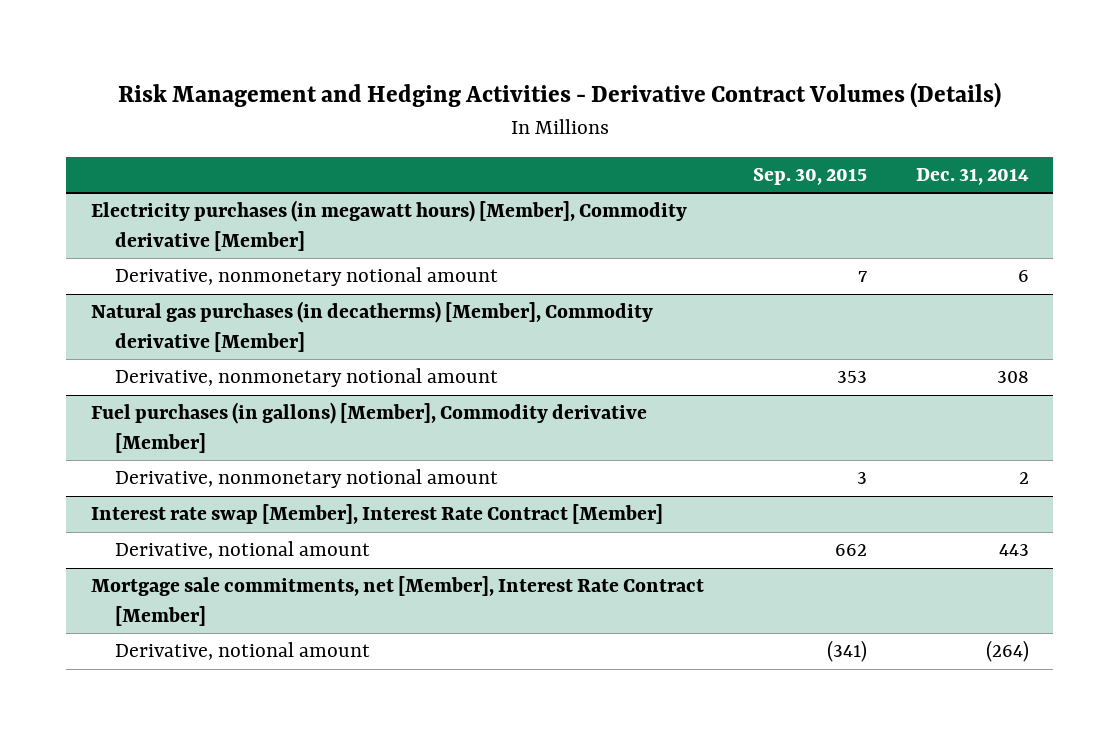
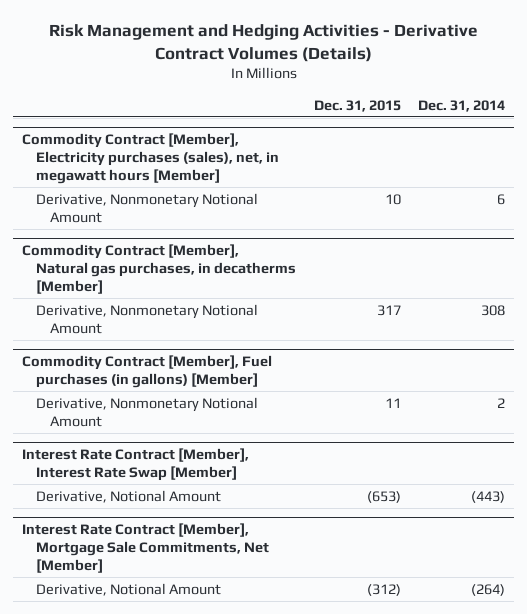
- | Sep. 30, 2015 | Dec. 31, 2014
+ | Dec. 31, 2015 | Dec. 31, 2014
- Electricity purchases (in megawatt hours) [Member], Commodity derivative [Member]
- Derivative, nonmonetary notional amount | 7 | 6
- Natural gas purchases (in decatherms) [Member], Commodity derivative [Member]
- Derivative, nonmonetary notional amount | 353 | 308
- Fuel purchases (in gallons) [Member], Commodity derivative [Member]
- Derivative, nonmonetary notional amount | 3 | 2
- Interest rate swap [Member], Interest Rate Contract [Member]
- Derivative, notional amount | 662 | 443
- Mortgage sale commitments, net [Member], Interest Rate Contract [Member]
- Derivative, notional amount | (341) | (264)
+ Commodity Contract [Member], Electricity purchases (sales), net, in megawatt hours [Member]
+ Derivative, Nonmonetary Notional Amount | 10 | 6
+ Commodity Contract [Member], Natural gas purchases, in decatherms [Member]
+ Derivative, Nonmonetary Notional Amount | 317 | 308
+ Commodity Contract [Member], Fuel purchases (in gallons) [Member]
+ Derivative, Nonmonetary Notional Amount | 11 | 2
+ Interest Rate Contract [Member], Interest Rate Swap [Member]
+ Derivative, Notional Amount | (653) | (443)
+ Interest Rate Contract [Member], Mortgage Sale Commitments, Net [Member]
+ Derivative, Notional Amount | (312) | (264)

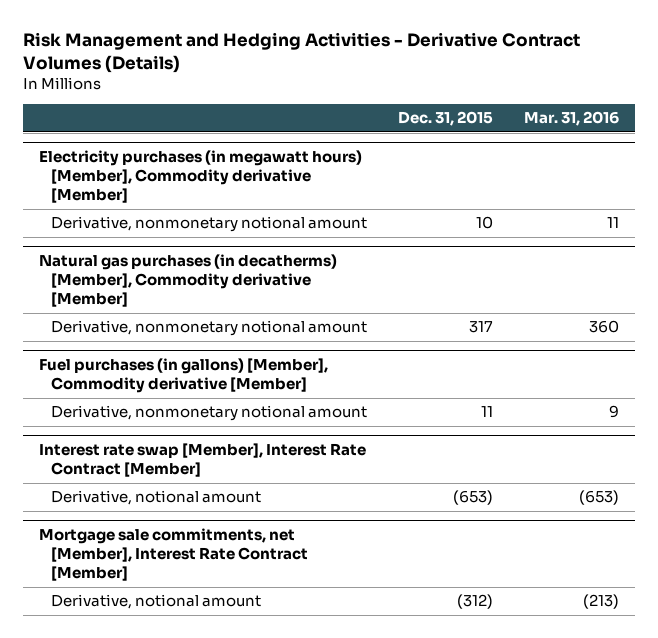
- | Dec. 31, 2015 | Dec. 31, 2014
+ | Dec. 31, 2015 | Mar. 31, 2016
- Commodity Contract [Member], Electricity purchases (sales), net, in megawatt hours [Member]
- Derivative, Nonmonetary Notional Amount | 10 | 6
- Commodity Contract [Member], Natural gas purchases, in decatherms [Member]
- Derivative, Nonmonetary Notional Amount | 317 | 308
- Commodity Contract [Member], Fuel purchases (in gallons) [Member]
- Derivative, Nonmonetary Notional Amount | 11 | 2
- Interest Rate Contract [Member], Interest Rate Swap [Member]
- Derivative, Notional Amount | (653) | (443)
- Interest Rate Contract [Member], Mortgage Sale Commitments, Net [Member]
- Derivative, Notional Amount | (312) | (264)
+ Electricity purchases (in megawatt hours) [Member], Commodity derivative [Member]
+ Derivative, nonmonetary notional amount | 10 | 11
+ Natural gas purchases (in decatherms) [Member], Commodity derivative [Member]
+ Derivative, nonmonetary notional amount | 317 | 360
+ Fuel purchases (in gallons) [Member], Commodity derivative [Member]
+ Derivative, nonmonetary notional amount | 11 | 9
+ Interest rate swap [Member], Interest Rate Contract [Member]
+ Derivative, notional amount | (653) | (653)
+ Mortgage sale commitments, net [Member], Interest Rate Contract [Member]
+ Derivative, notional amount | (312) | (213)

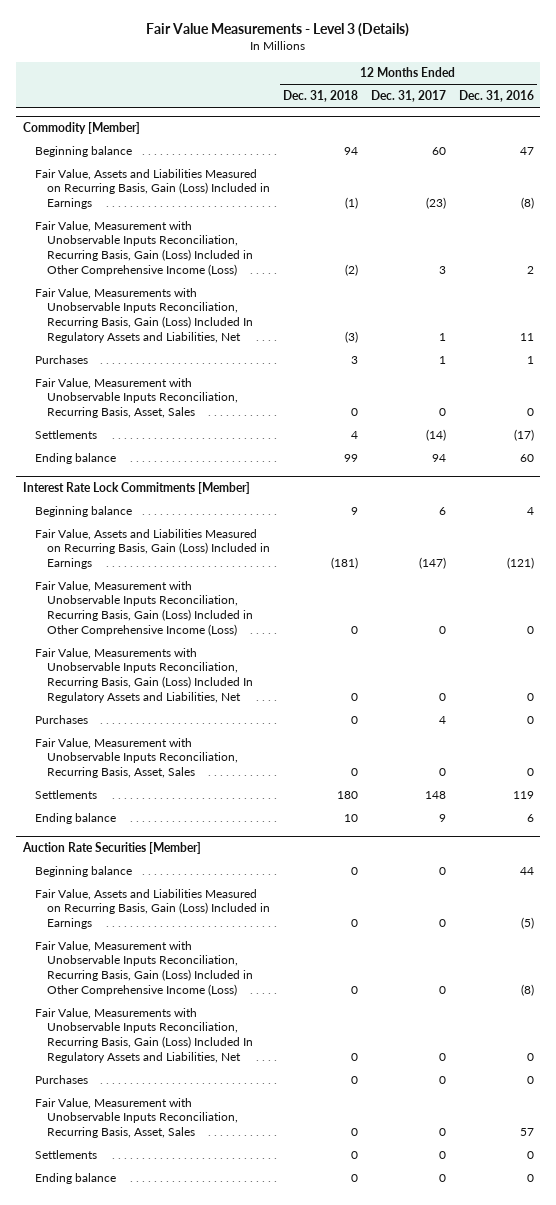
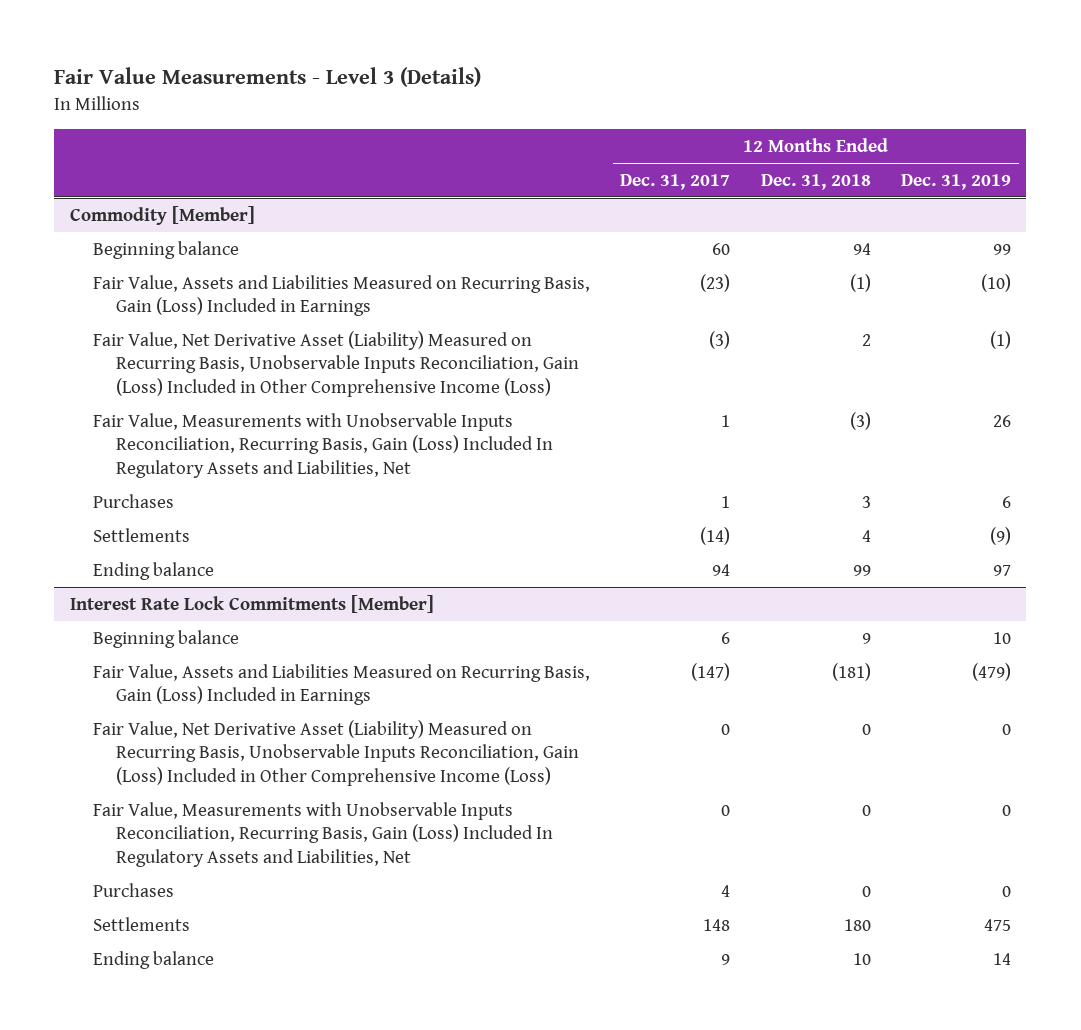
- | 12 Months Ended Dec. 31, 2018 | 12 Months Ended Dec. 31, 2017 | 12 Months Ended Dec. 31, 2016
+ | 12 Months Ended Dec. 31, 2017 | 12 Months Ended Dec. 31, 2018 | 12 Months Ended Dec. 31, 2019
@ Commodity [Member]
- Fair Value, Measurement with Unobservable Inputs Reconciliation, Recurring Basis, Gain (Loss) Included in Other Comprehensive Income (Loss) | (2) | 3 | 2
+ Fair Value, Net Derivative Asset (Liability) Measured on Recurring Basis, Unobservable Inputs Reconciliation, Gain (Loss) Included in Other Comprehensive Income (Loss) | (3) | 2 | (1)
- Fair Value, Measurement with Unobservable Inputs Reconciliation, Recurring Basis, Asset, Sales | 0 | 0 | 0
@ Interest Rate Lock Commitments [Member]
- Fair Value, Measurement with Unobservable Inputs Reconciliation, Recurring Basis, Gain (Loss) Included in Other Comprehensive Income (Loss) | 0 | 0 | 0
+ Fair Value, Net Derivative Asset (Liability) Measured on Recurring Basis, Unobservable Inputs Reconciliation, Gain (Loss) Included in Other Comprehensive Income (Loss) | 0 | 0 | 0
- Fair Value, Measurement with Unobservable Inputs Reconciliation, Recurring Basis, Asset, Sales | 0 | 0 | 0
- Auction Rate Securities [Member]
- Beginning balance | 0 | 0 | 44
- Fair Value, Assets and Liabilities Measured on Recurring Basis, Gain (Loss) Included in Earnings | 0 | 0 | (5)
- Fair Value, Measurement with Unobservable Inputs Reconciliation, Recurring Basis, Gain (Loss) Included in Other Comprehensive Income (Loss) | 0 | 0 | (8)
- Fair Value, Measurements with Unobservable Inputs Reconciliation, Recurring Basis, Gain (Loss) Included In Regulatory Assets and Liabilities, Net | 0 | 0 | 0
- Purchases | 0 | 0 | 0
- Fair Value, Measurement with Unobservable Inputs Reconciliation, Recurring Basis, Asset, Sales | 0 | 0 | 57
- Settlements | 0 | 0 | 0
- Ending balance | 0 | 0 | 0

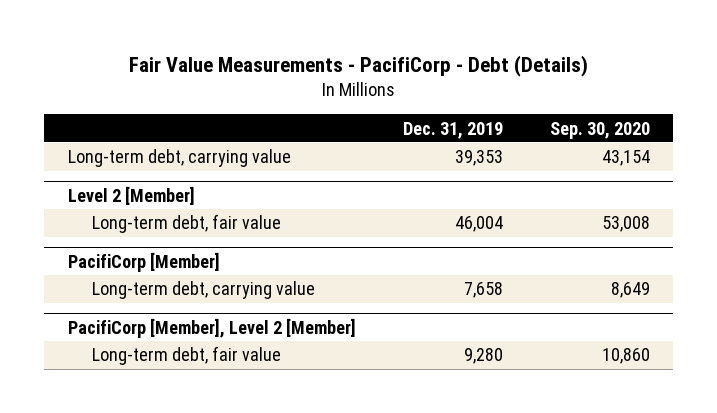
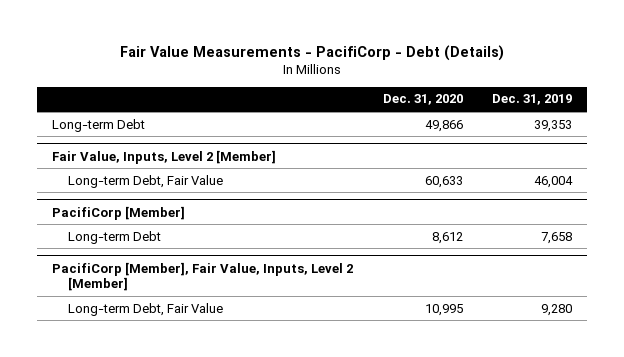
- | Dec. 31, 2019 | Sep. 30, 2020
+ | Dec. 31, 2020 | Dec. 31, 2019
- Long-term debt, carrying value | 39,353 | 43,154
- Level 2 [Member]
- Long-term debt, fair value | 46,004 | 53,008
+ Long-term Debt | 49,866 | 39,353
+ Fair Value, Inputs, Level 2 [Member]
+ Long-term Debt, Fair Value | 60,633 | 46,004
@ PacifiCorp [Member]
- Long-term debt, carrying value | 7,658 | 8,649
- PacifiCorp [Member], Level 2 [Member]
- Long-term debt, fair value | 9,280 | 10,860
@ PacifiCorp [Member]
+ Long-term Debt | 8,612 | 7,658
+ PacifiCorp [Member], Fair Value, Inputs, Level 2 [Member]
+ Long-term Debt, Fair Value | 10,995 | 9,280

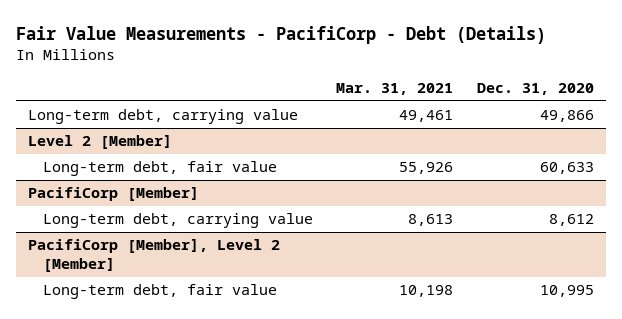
- | Dec. 31, 2020 | Dec. 31, 2019
+ | Mar. 31, 2021 | Dec. 31, 2020
- Long-term Debt | 49,866 | 39,353
- Fair Value, Inputs, Level 2 [Member]
- Long-term Debt, Fair Value | 60,633 | 46,004
+ Long-term debt, carrying value | 49,461 | 49,866
+ Level 2 [Member]
+ Long-term debt, fair value | 55,926 | 60,633
@ PacifiCorp [Member]
- Long-term Debt | 8,612 | 7,658
- PacifiCorp [Member], Fair Value, Inputs, Level 2 [Member]
- Long-term Debt, Fair Value | 10,995 | 9,280
@ PacifiCorp [Member]
+ Long-term debt, carrying value | 8,613 | 8,612
+ PacifiCorp [Member], Level 2 [Member]
+ Long-term debt, fair value | 10,198 | 10,995

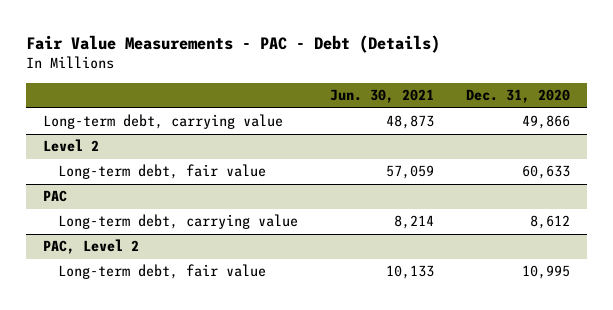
- Fair Value Measurements - PacifiCorp - Debt (Details)
+ Fair Value Measurements - PAC - Debt (Details)
- | Mar. 31, 2021 | Dec. 31, 2020
+ | Jun. 30, 2021 | Dec. 31, 2020
- Level 2 [Member]
+ Level 2
- PacifiCorp [Member]
+ PAC
- PacifiCorp [Member], Level 2 [Member]
+ PAC, Level 2

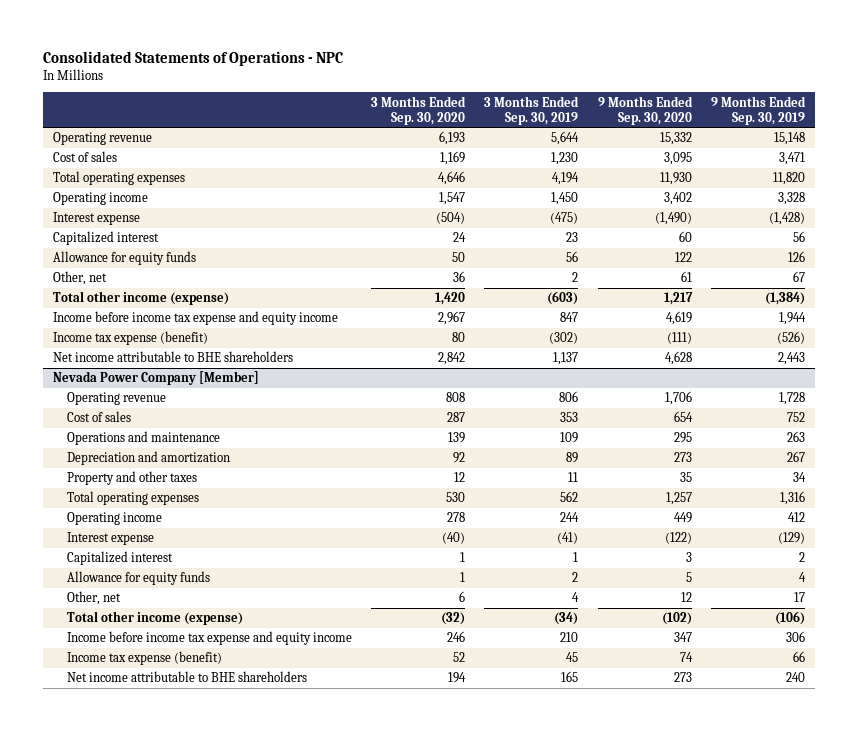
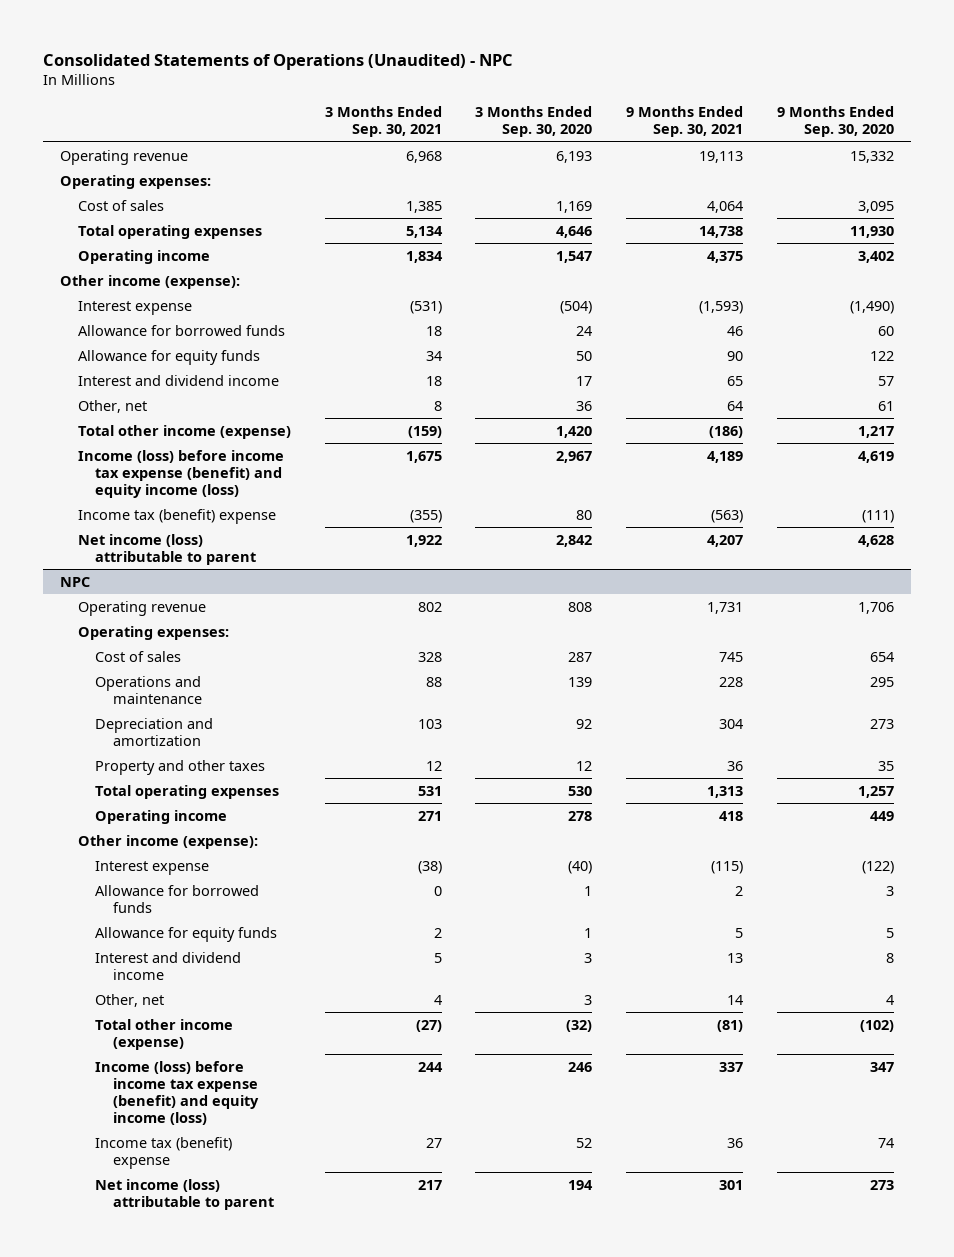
- Consolidated Statements of Operations - NPC
+ Consolidated Statements of Operations (Unaudited) - NPC
- | 3 Months Ended Sep. 30, 2020 | 3 Months Ended Sep. 30, 2019 | 9 Months Ended Sep. 30, 2020 | 9 Months Ended Sep. 30, 2019
+ | 3 Months Ended Sep. 30, 2021 | 3 Months Ended Sep. 30, 2020 | 9 Months Ended Sep. 30, 2021 | 9 Months Ended Sep. 30, 2020
+ Operating expenses:
+ Other income (expense):
- Capitalized interest | 24 | 23 | 60 | 56
+ Allowance for borrowed funds | 18 | 24 | 46 | 60
+ Interest and dividend income | 18 | 17 | 65 | 57
- Income before income tax expense and equity income | 2,967 | 847 | 4,619 | 1,944
- Income tax expense (benefit) | 80 | (302) | (111) | (526)
- Net income attributable to BHE shareholders | 2,842 | 1,137 | 4,628 | 2,443
- Nevada Power Company [Member]
+ Income (loss) before income tax expense (benefit) and equity income (loss) | 1,675 | 2,967 | 4,189 | 4,619
+ Income tax (benefit) expense | (355) | 80 | (563) | (111)
+ Net income (loss) attributable to parent | 1,922 | 2,842 | 4,207 | 4,628
+ NPC
+ Operating expenses:
+ Other income (expense):
- Capitalized interest | 1 | 1 | 3 | 2
+ Allowance for borrowed funds | 0 | 1 | 2 | 3
- Other, net | 6 | 4 | 12 | 17
+ Interest and dividend income | 5 | 3 | 13 | 8
+ Other, net | 4 | 3 | 14 | 4
- Income before income tax expense and equity income | 246 | 210 | 347 | 306
- Income tax expense (benefit) | 52 | 45 | 74 | 66
- Net income attributable to BHE shareholders | 194 | 165 | 273 | 240
+ Income (loss) before income tax expense (benefit) and equity income (loss) | 244 | 246 | 337 | 347
+ Income tax (benefit) expense | 27 | 52 | 36 | 74
+ Net income (loss) attributable to parent | 217 | 194 | 301 | 273

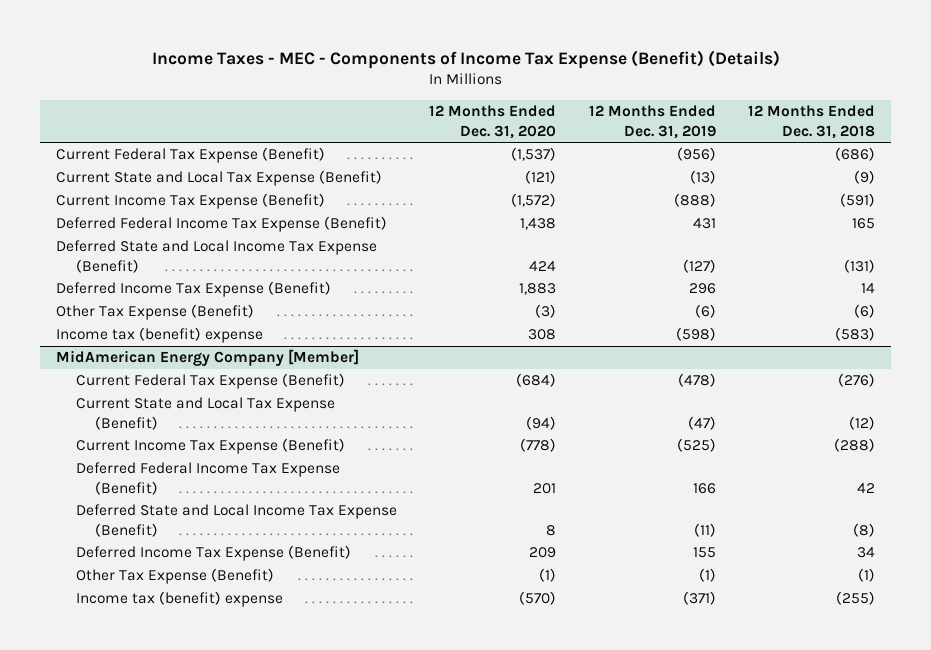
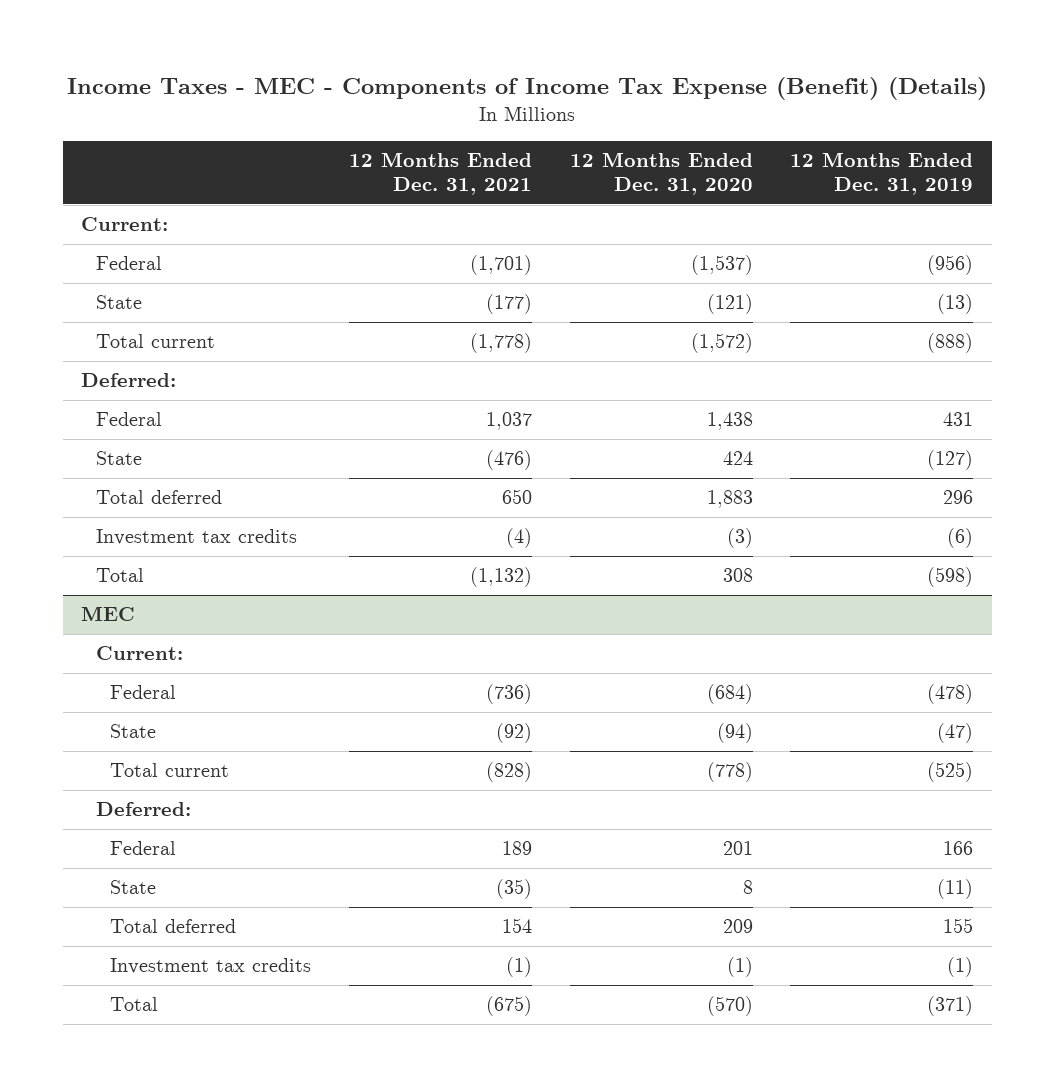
- | 12 Months Ended Dec. 31, 2020 | 12 Months Ended Dec. 31, 2019 | 12 Months Ended Dec. 31, 2018
+ | 12 Months Ended Dec. 31, 2021 | 12 Months Ended Dec. 31, 2020 | 12 Months Ended Dec. 31, 2019
- Current Federal Tax Expense (Benefit) | (1,537) | (956) | (686)
- Current State and Local Tax Expense (Benefit) | (121) | (13) | (9)
- Current Income Tax Expense (Benefit) | (1,572) | (888) | (591)
- Deferred Federal Income Tax Expense (Benefit) | 1,438 | 431 | 165
- Deferred State and Local Income Tax Expense (Benefit) | 424 | (127) | (131)
- Deferred Income Tax Expense (Benefit) | 1,883 | 296 | 14
- Other Tax Expense (Benefit) | (3) | (6) | (6)
- Income tax (benefit) expense | 308 | (598) | (583)
- MidAmerican Energy Company [Member]
- Current Federal Tax Expense (Benefit) | (684) | (478) | (276)
- Current State and Local Tax Expense (Benefit) | (94) | (47) | (12)
- Current Income Tax Expense (Benefit) | (778) | (525) | (288)
- Deferred Federal Income Tax Expense (Benefit) | 201 | 166 | 42
- Deferred State and Local Income Tax Expense (Benefit) | 8 | (11) | (8)
- Deferred Income Tax Expense (Benefit) | 209 | 155 | 34
- Other Tax Expense (Benefit) | (1) | (1) | (1)
- Income tax (benefit) expense | (570) | (371) | (255)
+ Current:
+ Federal | (1,701) | (1,537) | (956)
+ State | (177) | (121) | (13)
+ Total current | (1,778) | (1,572) | (888)
+ Deferred:
+ Federal | 1,037 | 1,438 | 431
+ State | (476) | 424 | (127)
+ Total deferred | 650 | 1,883 | 296
+ Investment tax credits | (4) | (3) | (6)
+ Total | (1,132) | 308 | (598)
+ MEC
+ Current:
+ Federal | (736) | (684) | (478)
+ State | (92) | (94) | (47)
+ Total current | (828) | (778) | (525)
+ Deferred:
+ Federal | 189 | 201 | 166
+ State | (35) | 8 | (11)
+ Total deferred | 154 | 209 | 155
+ Investment tax credits | (1) | (1) | (1)
+ Total | (675) | (570) | (371)

